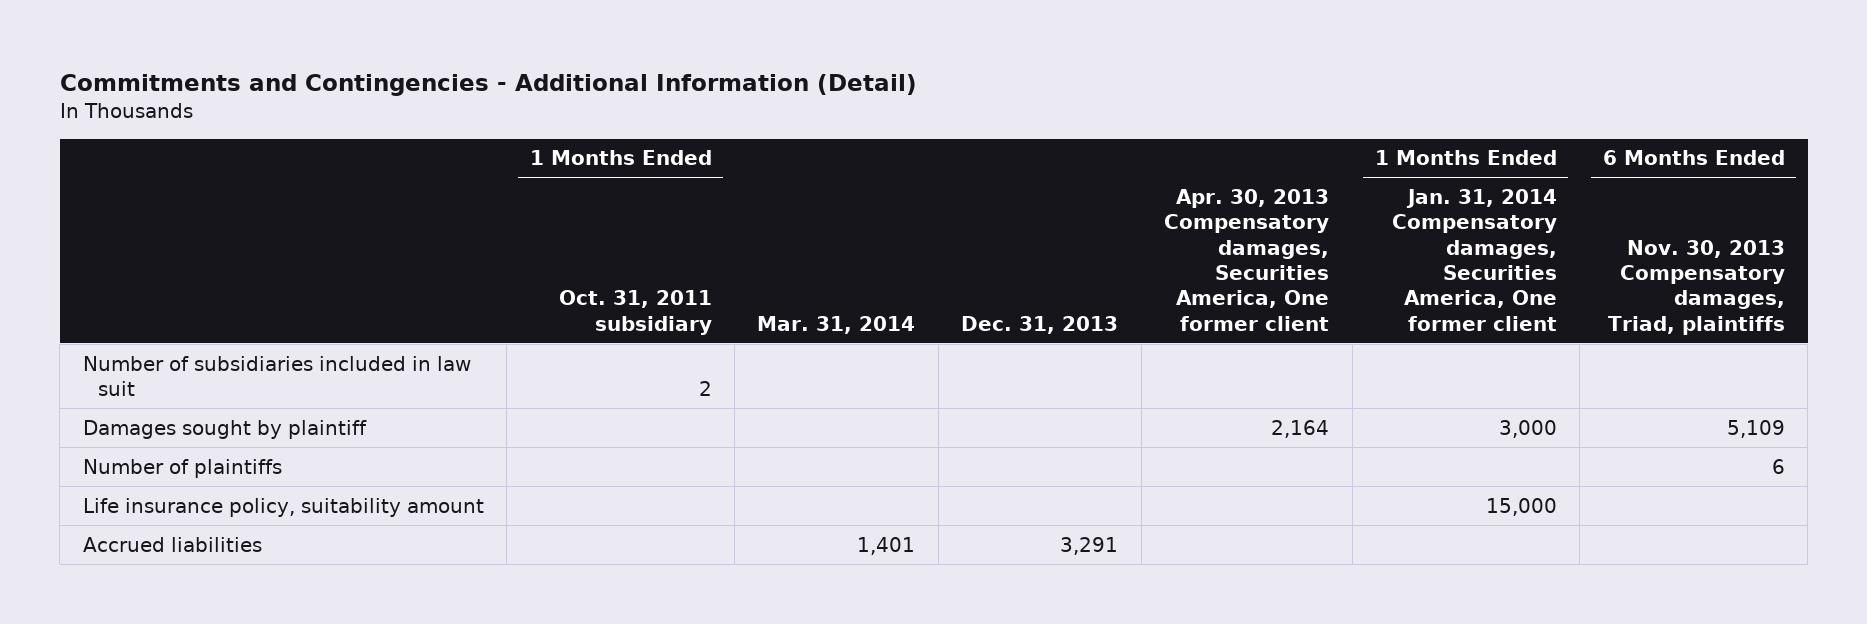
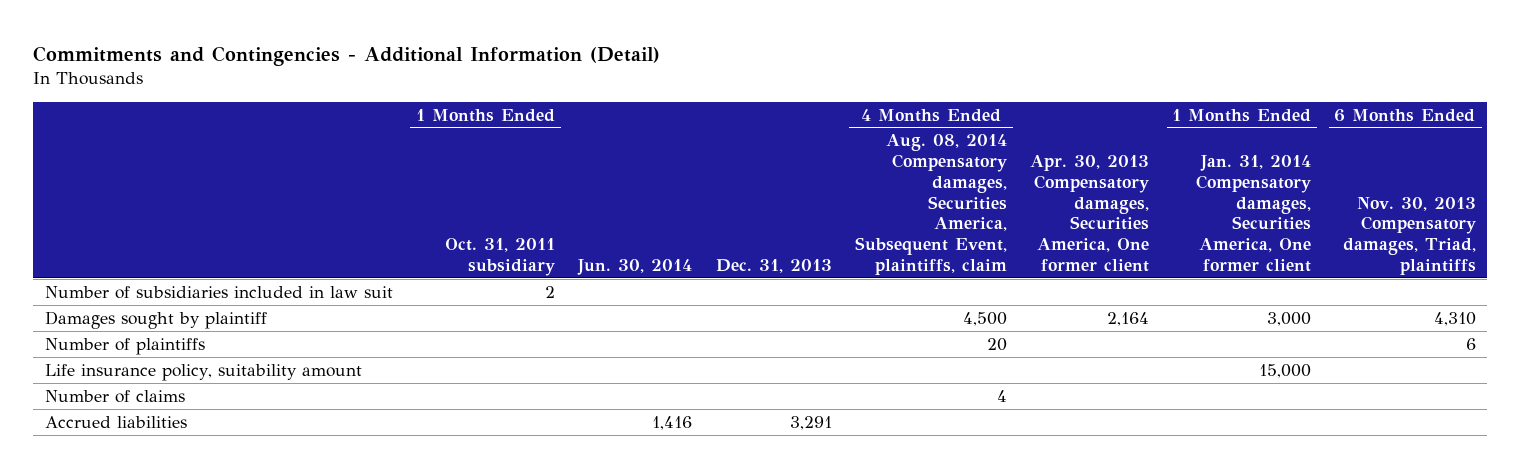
- | 1 Months Ended Oct. 31, 2011 subsidiary | Mar. 31, 2014 | Dec. 31, 2013 | Apr. 30, 2013 Compensatory damages, Securities America, One former client | 1 Months Ended Jan. 31, 2014 Compensatory damages, Securities America, One former client | 6 Months Ended Nov. 30, 2013 Compensatory damages, Triad, plaintiffs
+ | 1 Months Ended Oct. 31, 2011 subsidiary | Jun. 30, 2014 | Dec. 31, 2013 | 4 Months Ended Aug. 08, 2014 Compensatory damages, Securities America, Subsequent Event, plaintiffs, claim | Apr. 30, 2013 Compensatory damages, Securities America, One former client | 1 Months Ended Jan. 31, 2014 Compensatory damages, Securities America, One former client | 6 Months Ended Nov. 30, 2013 Compensatory damages, Triad, plaintiffs
- Damages sought by plaintiff | | | | 2,164 | 3,000 | 5,109
+ Damages sought by plaintiff | | | | 4,500 | 2,164 | 3,000 | 4,310
+ Number of claims | | | | 4 | | |

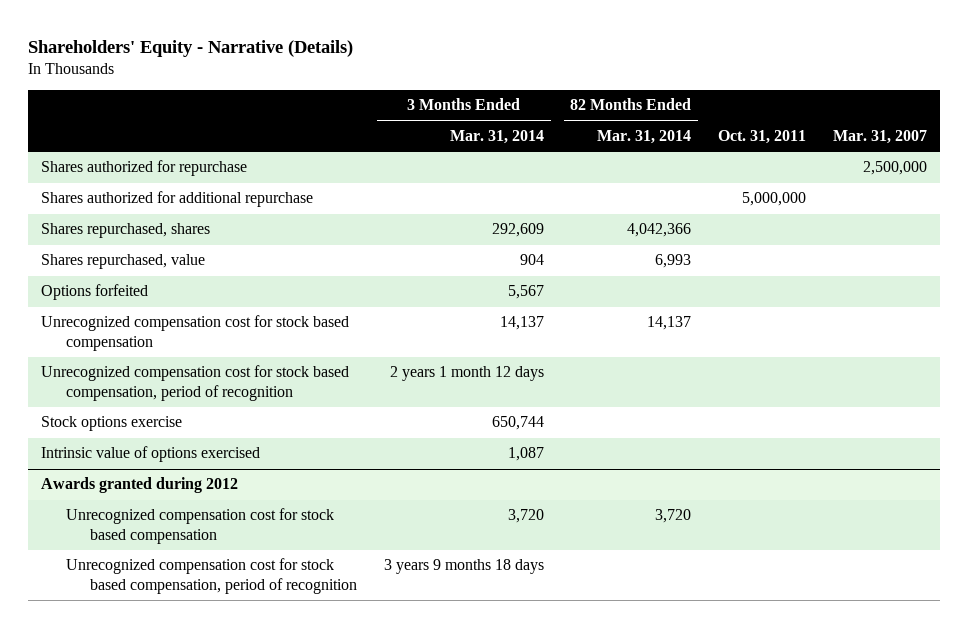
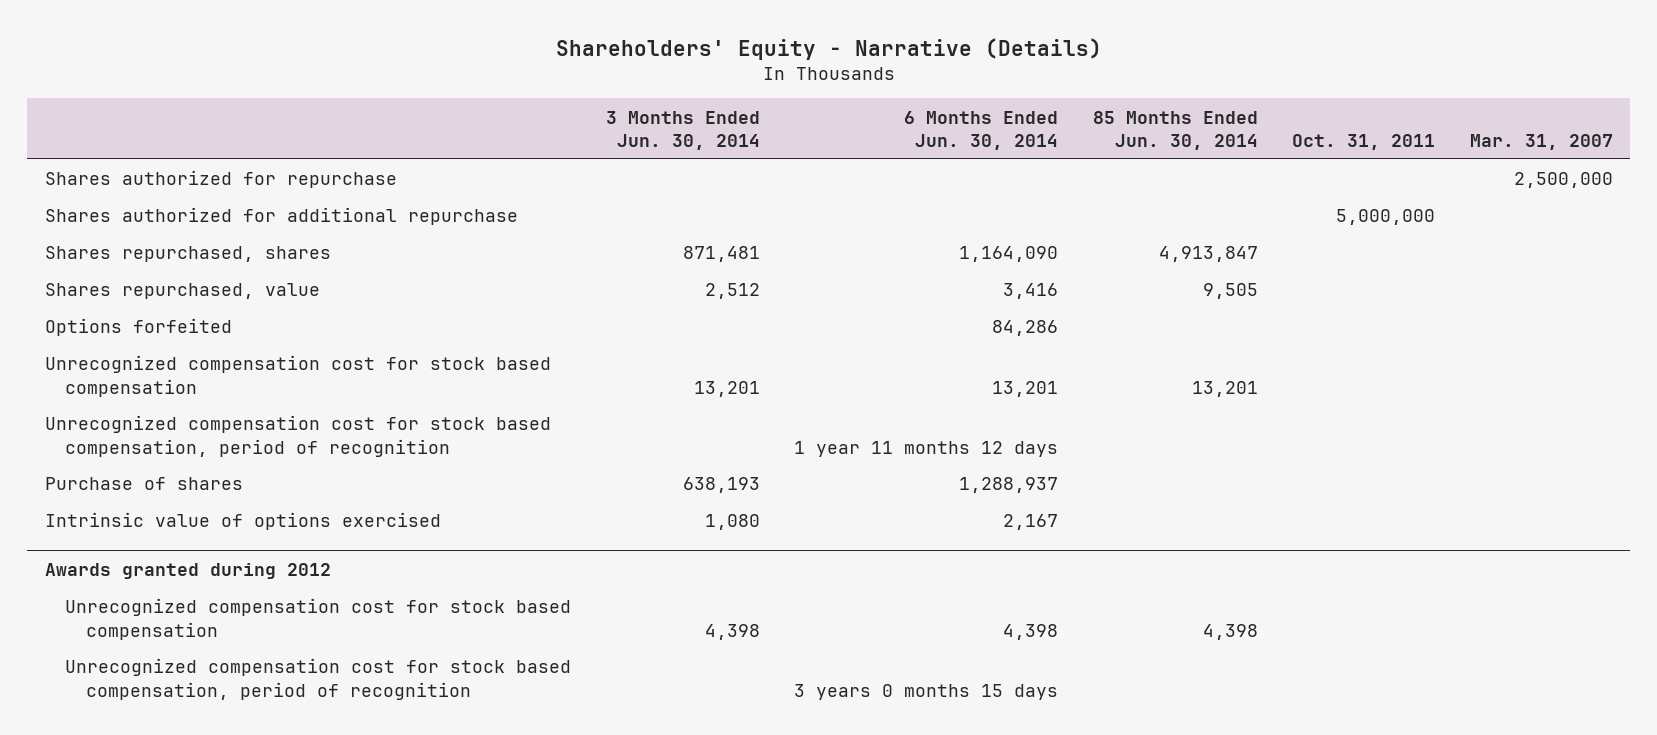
- | 3 Months Ended Mar. 31, 2014 | 82 Months Ended Mar. 31, 2014 | Oct. 31, 2011 | Mar. 31, 2007
+ | 3 Months Ended Jun. 30, 2014 | 6 Months Ended Jun. 30, 2014 | 85 Months Ended Jun. 30, 2014 | Oct. 31, 2011 | Mar. 31, 2007
- Stock options exercise | 650,744 | | |
+ Purchase of shares | 638,193 | 1,288,937 | | |

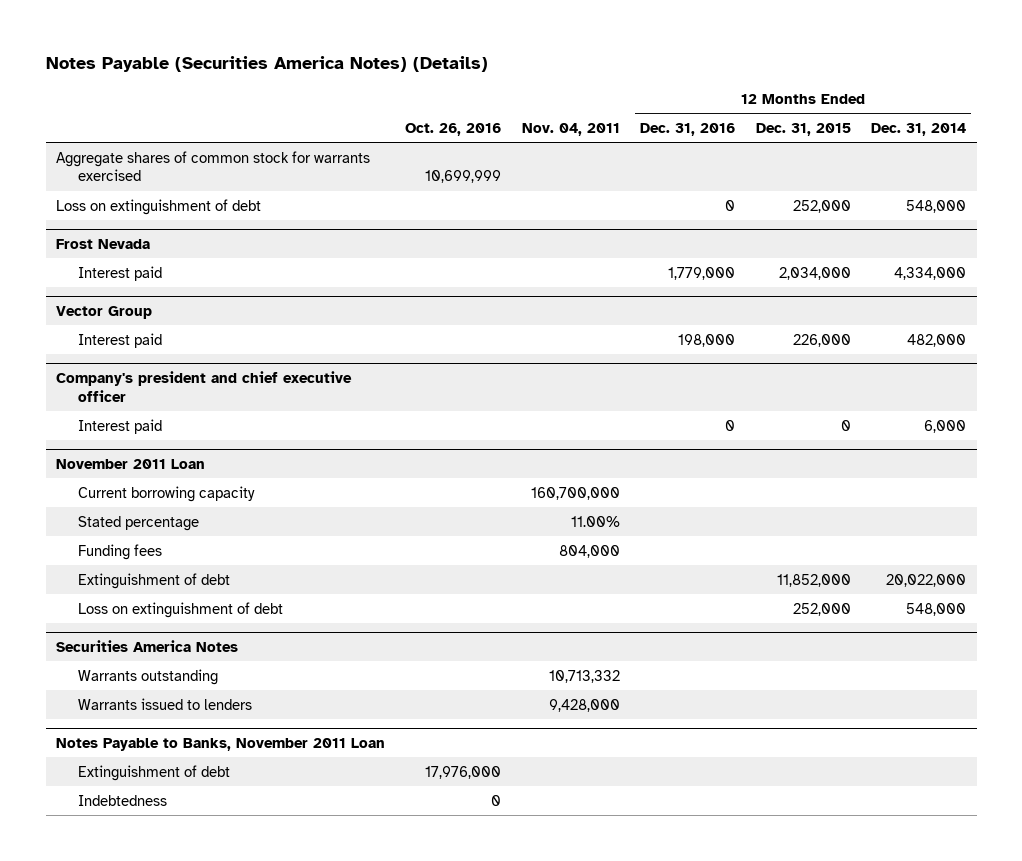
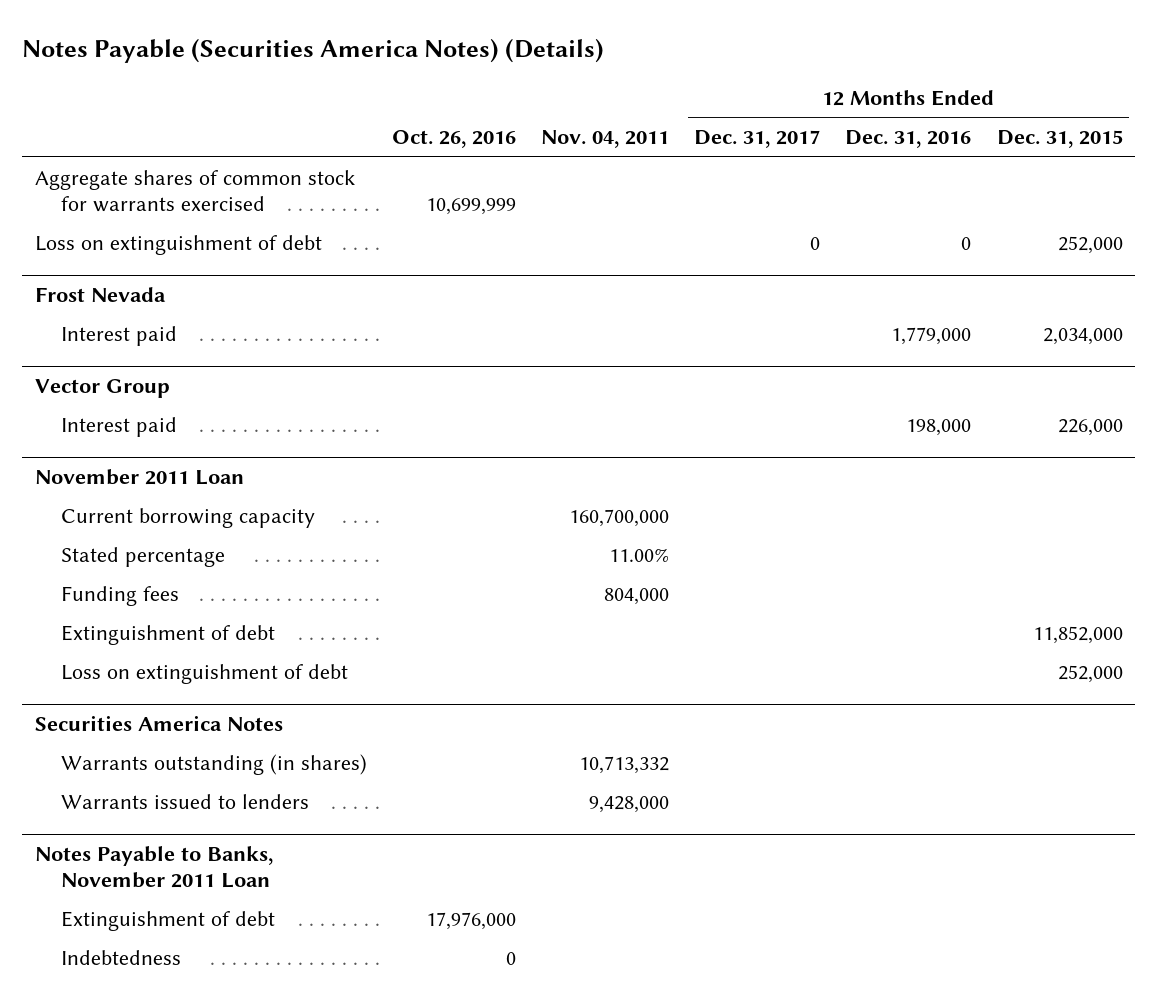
- | Oct. 26, 2016 | Nov. 04, 2011 | 12 Months Ended Dec. 31, 2016 | 12 Months Ended Dec. 31, 2015 | 12 Months Ended Dec. 31, 2014
+ | Oct. 26, 2016 | Nov. 04, 2011 | 12 Months Ended Dec. 31, 2017 | 12 Months Ended Dec. 31, 2016 | 12 Months Ended Dec. 31, 2015
- Company's president and chief executive officer
- Interest paid | | | 0 | 0 | 6,000
@ Securities America Notes
- Warrants outstanding | | 10,713,332 | | |
+ Warrants outstanding (in shares) | | 10,713,332 | | |

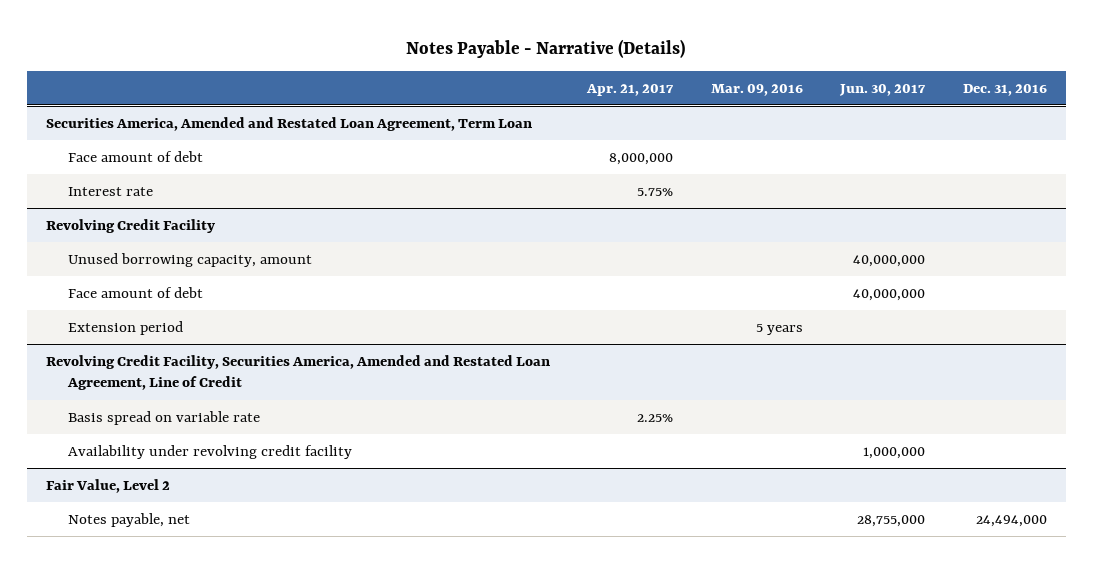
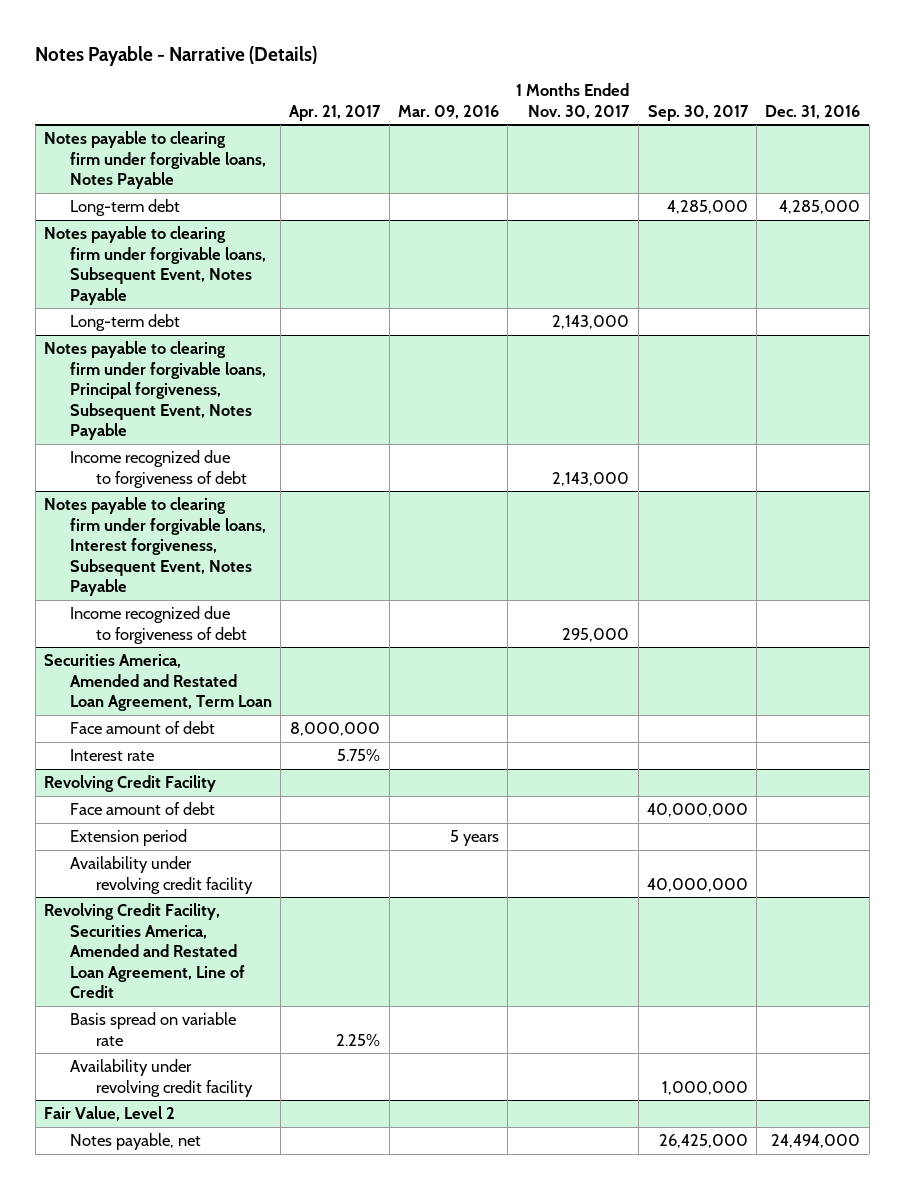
- | Apr. 21, 2017 | Mar. 09, 2016 | Jun. 30, 2017 | Dec. 31, 2016
+ | Apr. 21, 2017 | Mar. 09, 2016 | 1 Months Ended Nov. 30, 2017 | Sep. 30, 2017 | Dec. 31, 2016
+ Notes payable to clearing firm under forgivable loans, Notes Payable
+ Long-term debt | | | | 4,285,000 | 4,285,000
+ Notes payable to clearing firm under forgivable loans, Subsequent Event, Notes Payable
+ Long-term debt | | | 2,143,000 | |
+ Notes payable to clearing firm under forgivable loans, Principal forgiveness, Subsequent Event, Notes Payable
+ Income recognized due to forgiveness of debt | | | 2,143,000 | |
+ Notes payable to clearing firm under forgivable loans, Interest forgiveness, Subsequent Event, Notes Payable
+ Income recognized due to forgiveness of debt | | | 295,000 | |
@ Revolving Credit Facility
- Unused borrowing capacity, amount | | | 40,000,000 |
+ Availability under revolving credit facility | | | | 40,000,000 |

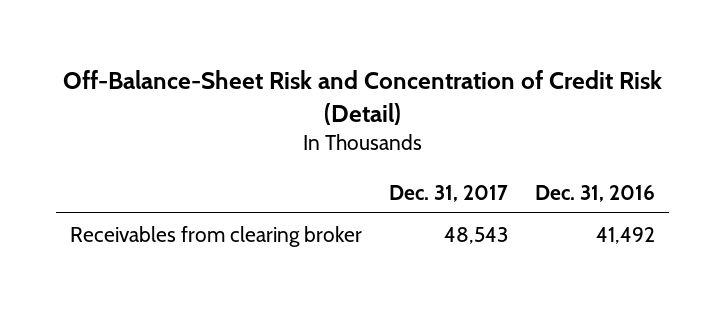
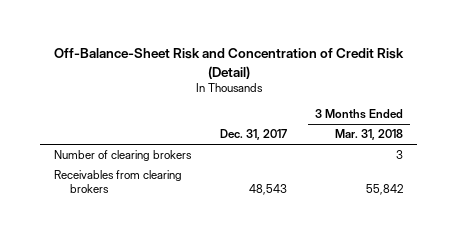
- | Dec. 31, 2017 | Dec. 31, 2016
+ | Dec. 31, 2017 | 3 Months Ended Mar. 31, 2018
- Receivables from clearing broker | 48,543 | 41,492
+ Number of clearing brokers | | 3
+ Receivables from clearing brokers | 48,543 | 55,842

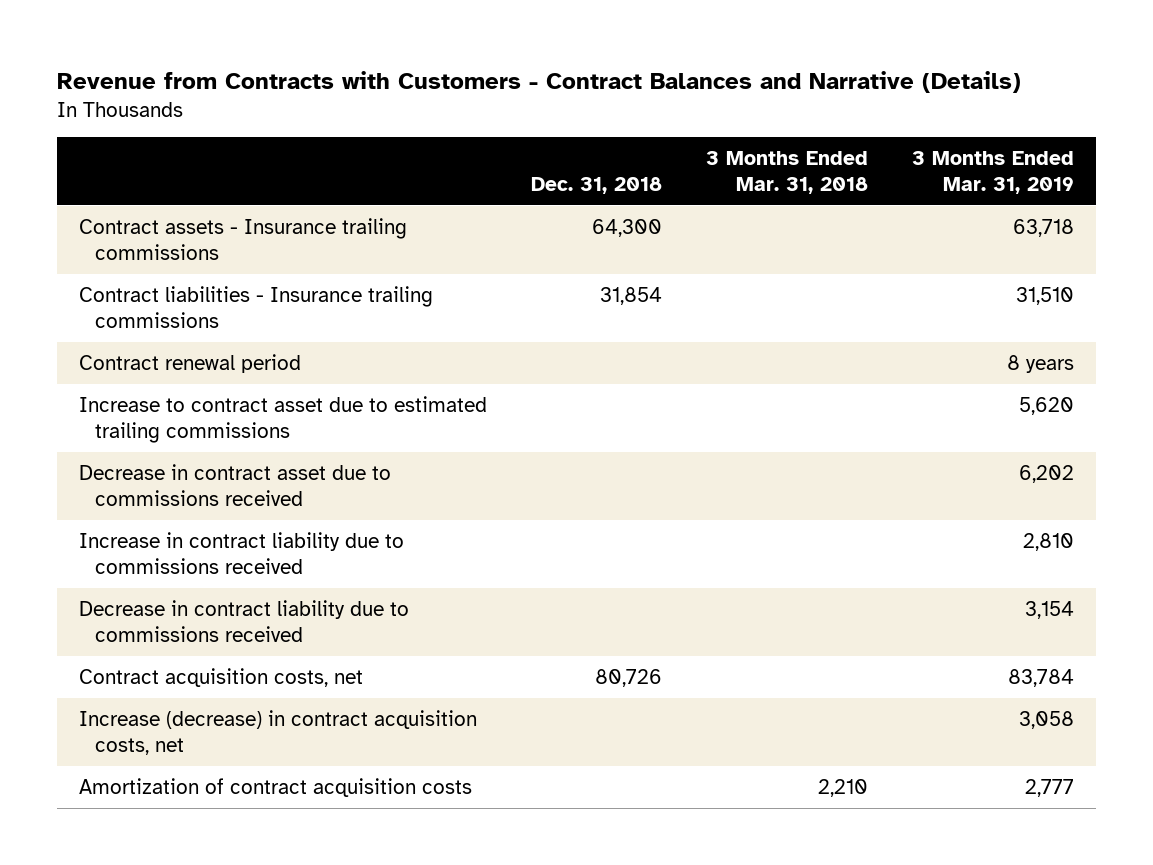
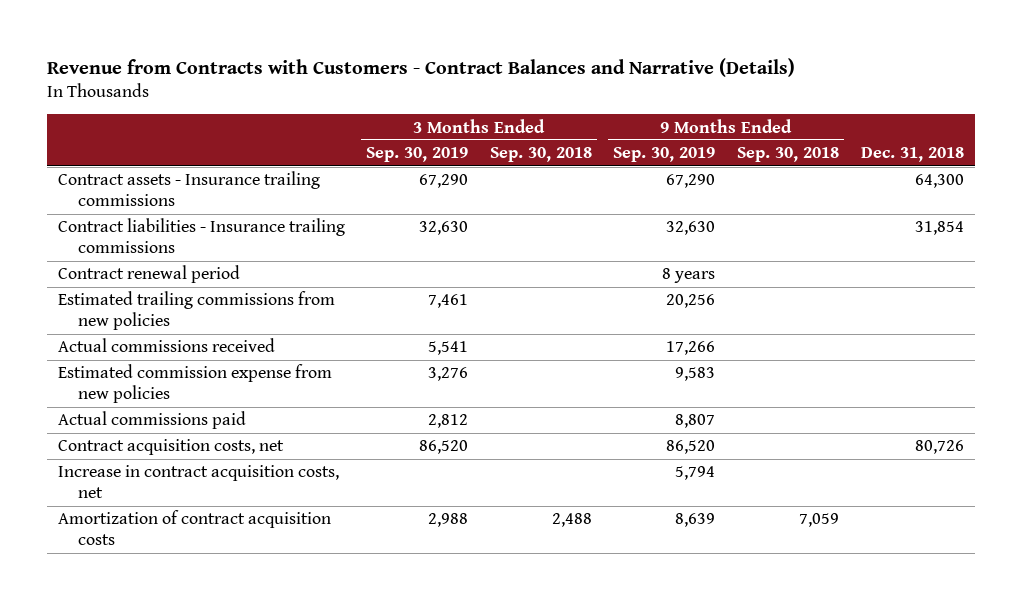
- | Dec. 31, 2018 | 3 Months Ended Mar. 31, 2018 | 3 Months Ended Mar. 31, 2019
+ | 3 Months Ended Sep. 30, 2019 | 3 Months Ended Sep. 30, 2018 | 9 Months Ended Sep. 30, 2019 | 9 Months Ended Sep. 30, 2018 | Dec. 31, 2018
- Increase to contract asset due to estimated trailing commissions | | | 5,620
- Decrease in contract asset due to commissions received | | | 6,202
- Increase in contract liability due to commissions received | | | 2,810
- Decrease in contract liability due to commissions received | | | 3,154
+ Estimated trailing commissions from new policies | 7,461 | | 20,256 | |
+ Actual commissions received | 5,541 | | 17,266 | |
+ Estimated commission expense from new policies | 3,276 | | 9,583 | |
+ Actual commissions paid | 2,812 | | 8,807 | |
- Increase (decrease) in contract acquisition costs, net | | | 3,058
+ Increase in contract acquisition costs, net | | | 5,794 | |

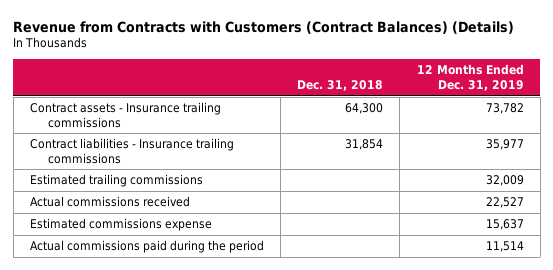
- Revenue from Contracts with Customers - Contract Balances and Narrative (Details)
+ Revenue from Contracts with Customers (Contract Balances) (Details)
- | 3 Months Ended Sep. 30, 2019 | 3 Months Ended Sep. 30, 2018 | 9 Months Ended Sep. 30, 2019 | 9 Months Ended Sep. 30, 2018 | Dec. 31, 2018
+ | Dec. 31, 2018 | 12 Months Ended Dec. 31, 2019
- Contract renewal period | | | 8 years | |
- Estimated trailing commissions from new policies | 7,461 | | 20,256 | |
+ Estimated trailing commissions | | 32,009
- Estimated commission expense from new policies | 3,276 | | 9,583 | |
- Actual commissions paid | 2,812 | | 8,807 | |
- Contract acquisition costs, net | 86,520 | | 86,520 | | 80,726
- Increase in contract acquisition costs, net | | | 5,794 | |
- Amortization of contract acquisition costs | 2,988 | 2,488 | 8,639 | 7,059 |
+ Estimated commissions expense | | 15,637
+ Actual commissions paid during the period | | 11,514

